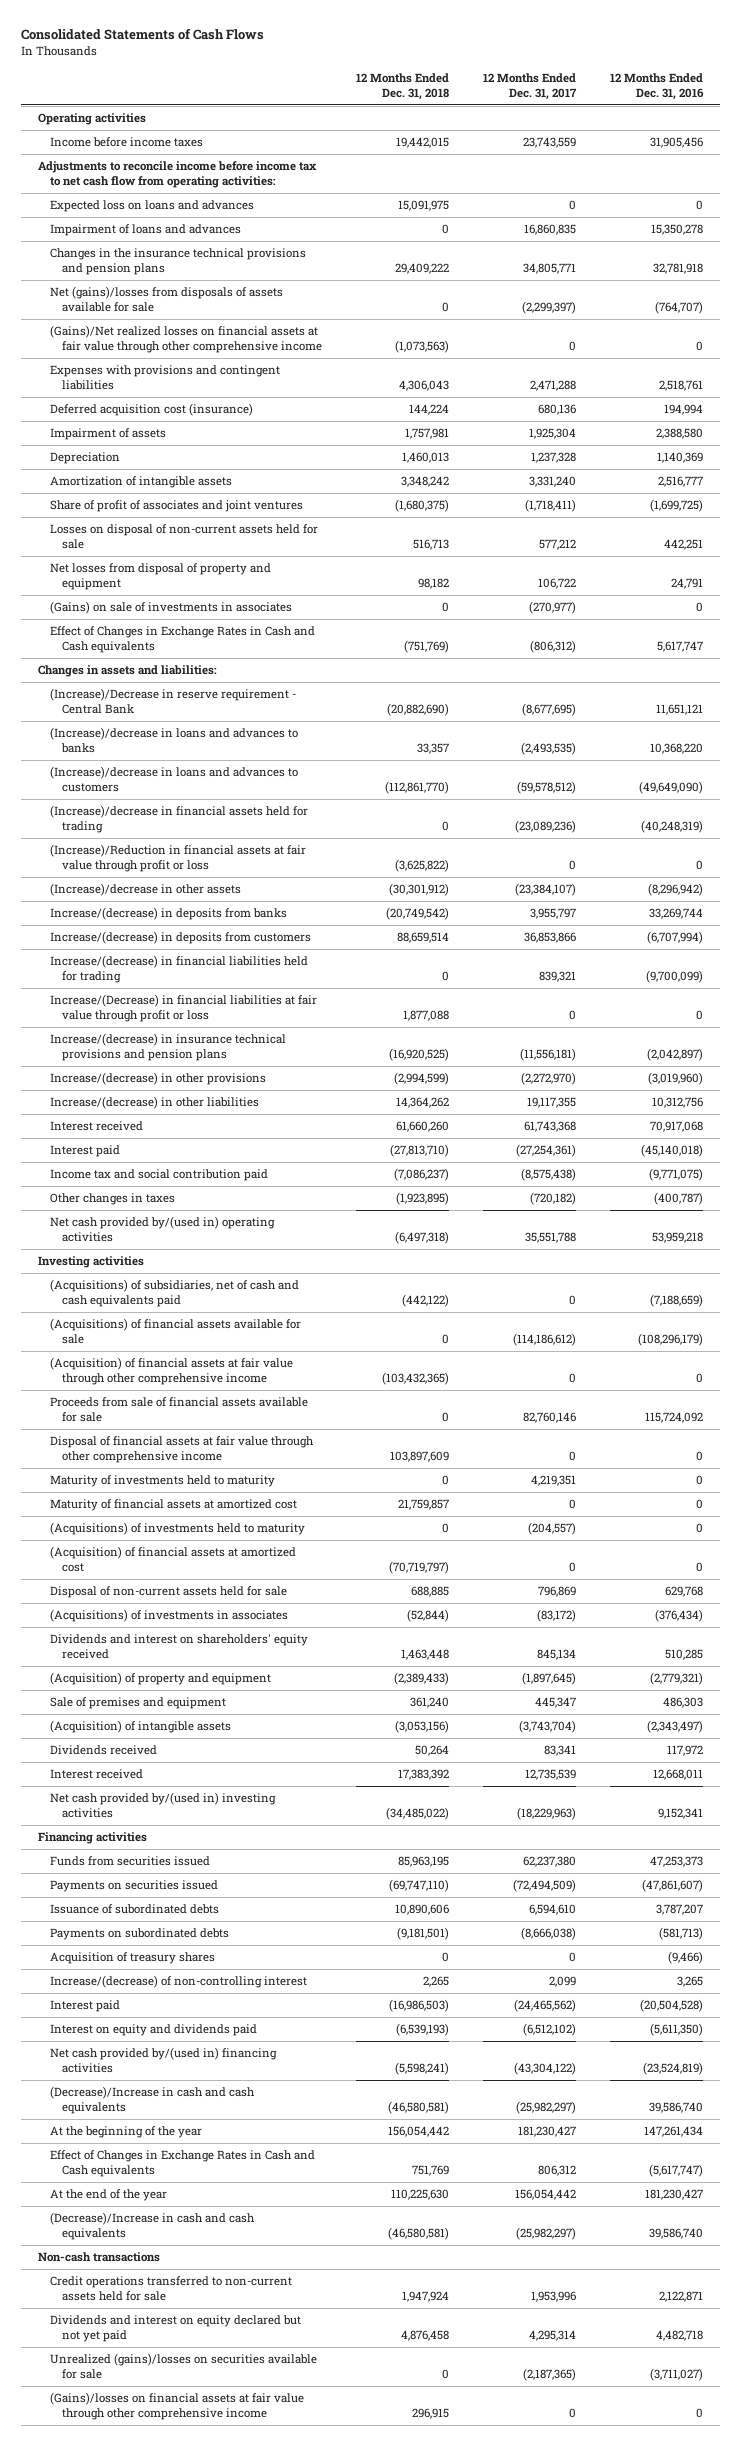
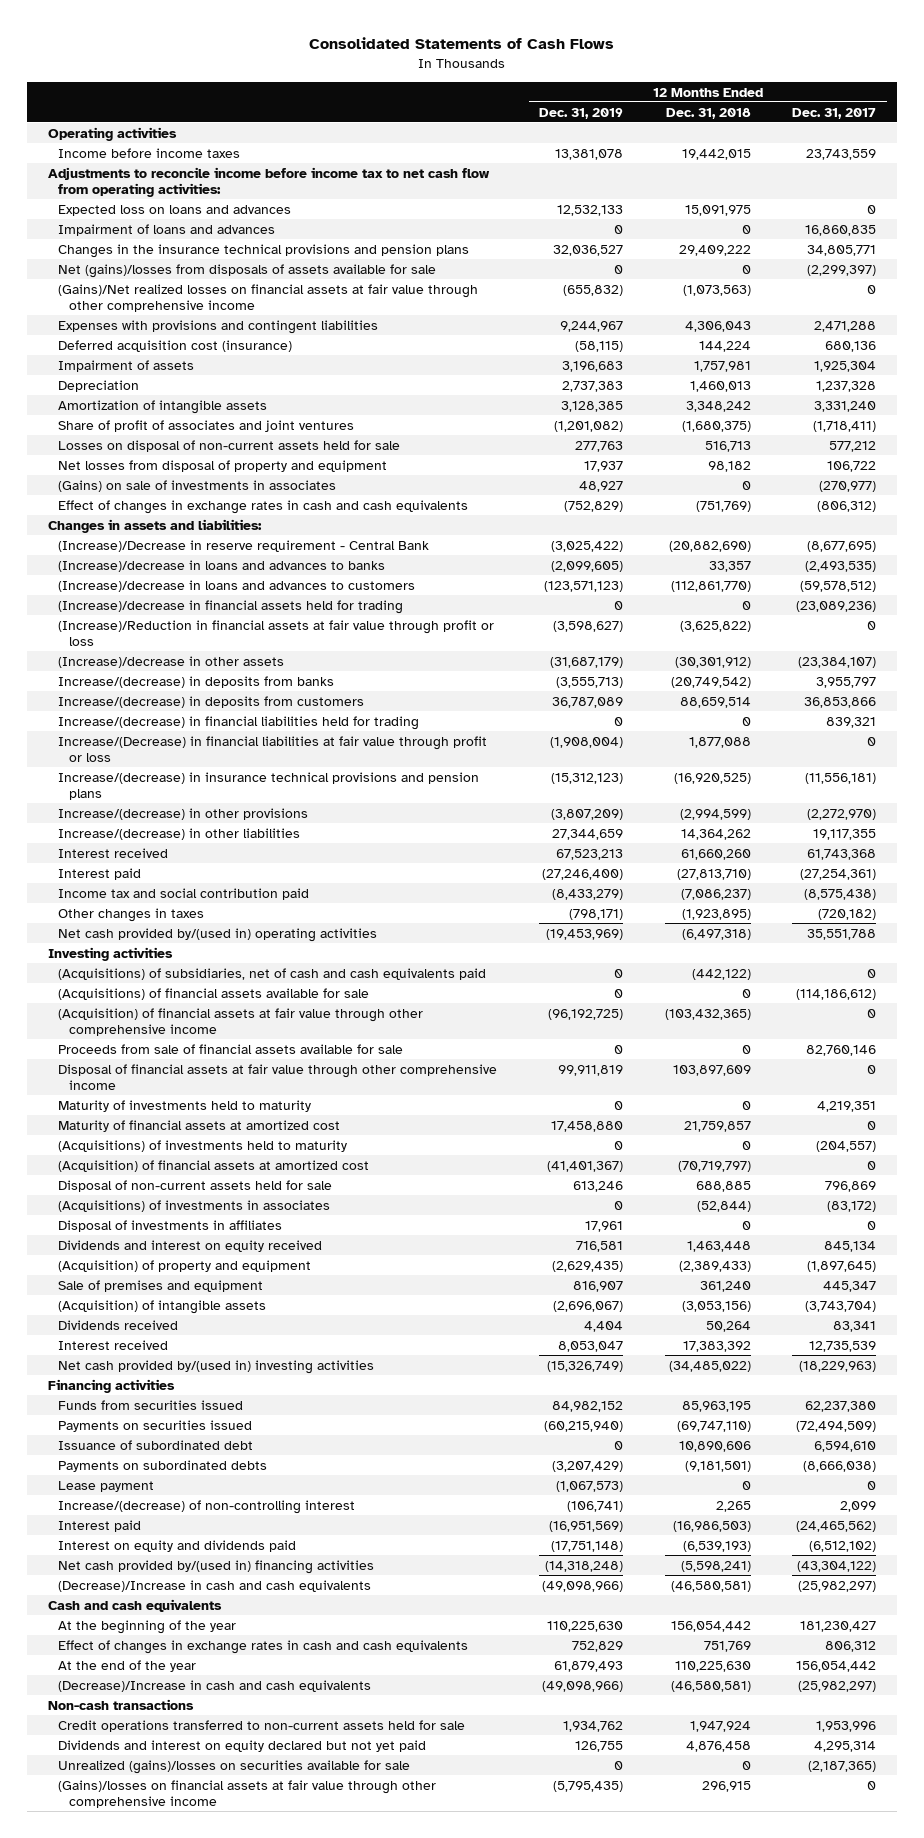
- | 12 Months Ended Dec. 31, 2018 | 12 Months Ended Dec. 31, 2017 | 12 Months Ended Dec. 31, 2016
+ | 12 Months Ended Dec. 31, 2019 | 12 Months Ended Dec. 31, 2018 | 12 Months Ended Dec. 31, 2017
- Effect of Changes in Exchange Rates in Cash and Cash equivalents | (751,769) | (806,312) | 5,617,747
+ Effect of changes in exchange rates in cash and cash equivalents | (752,829) | (751,769) | (806,312)
- Dividends and interest on shareholders' equity received | 1,463,448 | 845,134 | 510,285
+ Disposal of investments in affiliates | 17,961 | 0 | 0
+ Dividends and interest on equity received | 716,581 | 1,463,448 | 845,134
- Issuance of subordinated debts | 10,890,606 | 6,594,610 | 3,787,207
+ Issuance of subordinated debt | 0 | 10,890,606 | 6,594,610
- Acquisition of treasury shares | 0 | 0 | (9,466)
+ Lease payment | (1,067,573) | 0 | 0
+ Cash and cash equivalents
- Effect of Changes in Exchange Rates in Cash and Cash equivalents | 751,769 | 806,312 | (5,617,747)
+ Effect of changes in exchange rates in cash and cash equivalents | 752,829 | 751,769 | 806,312

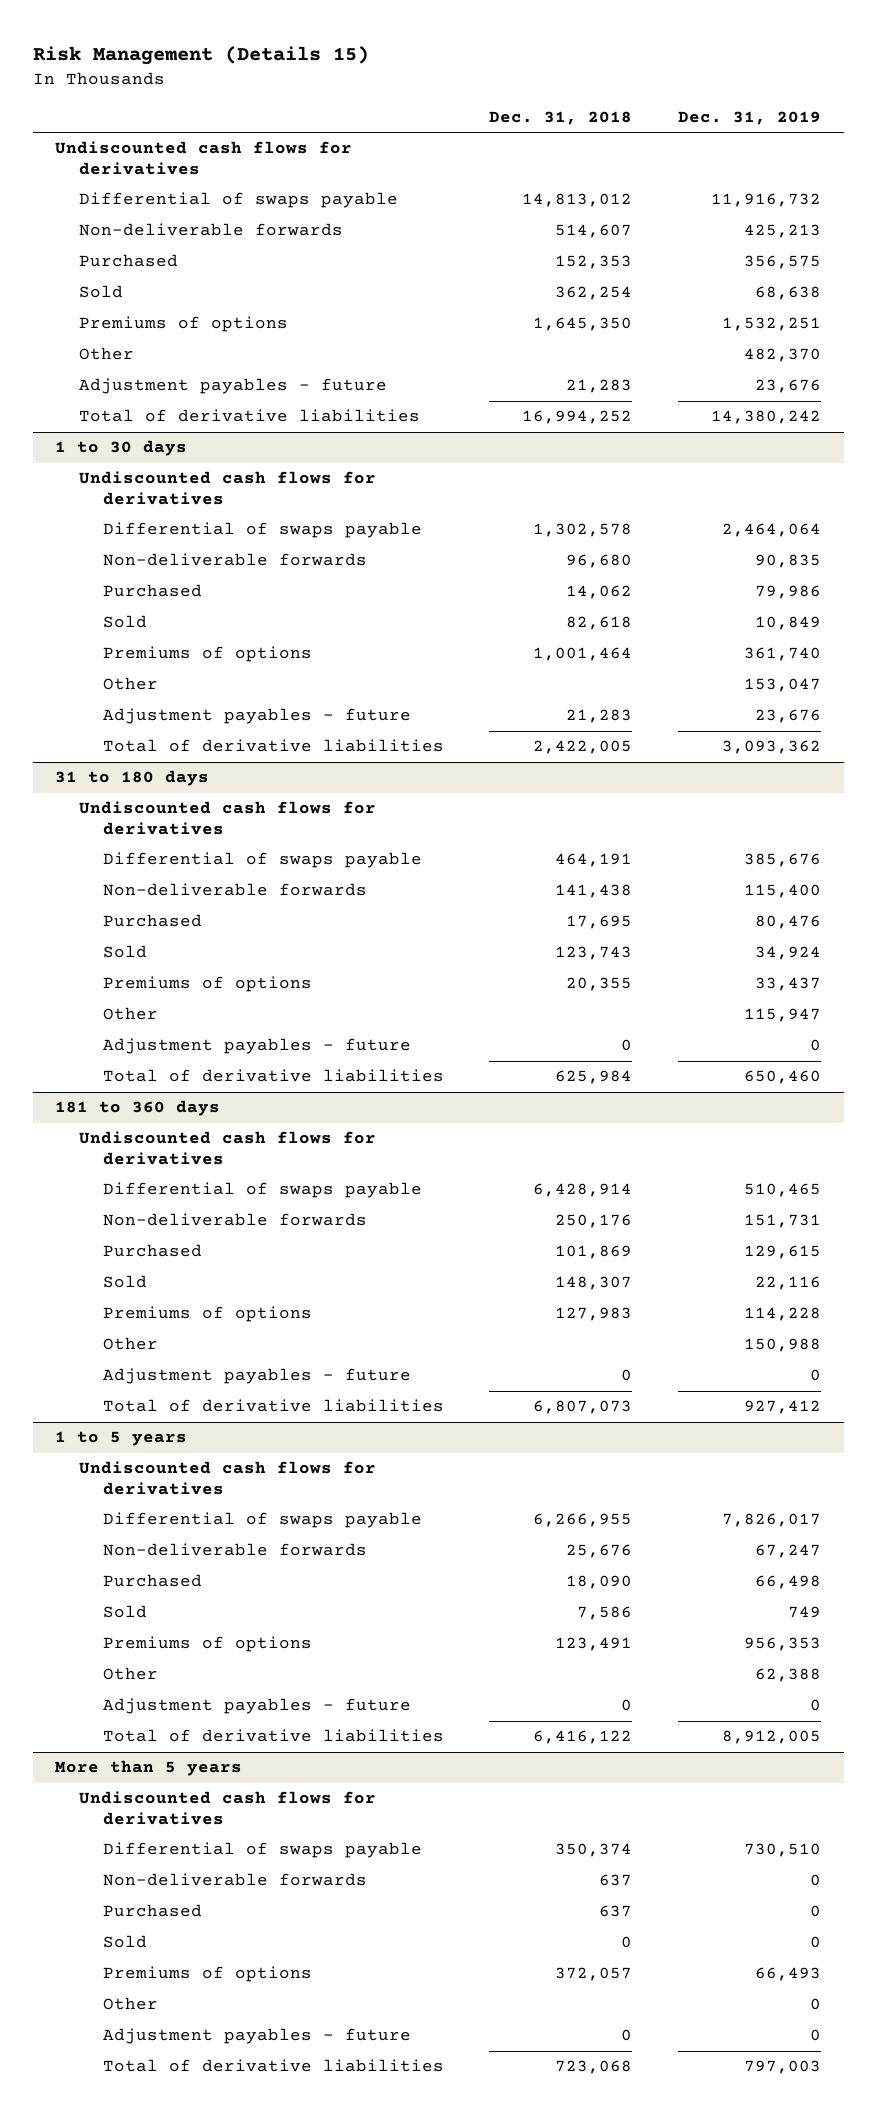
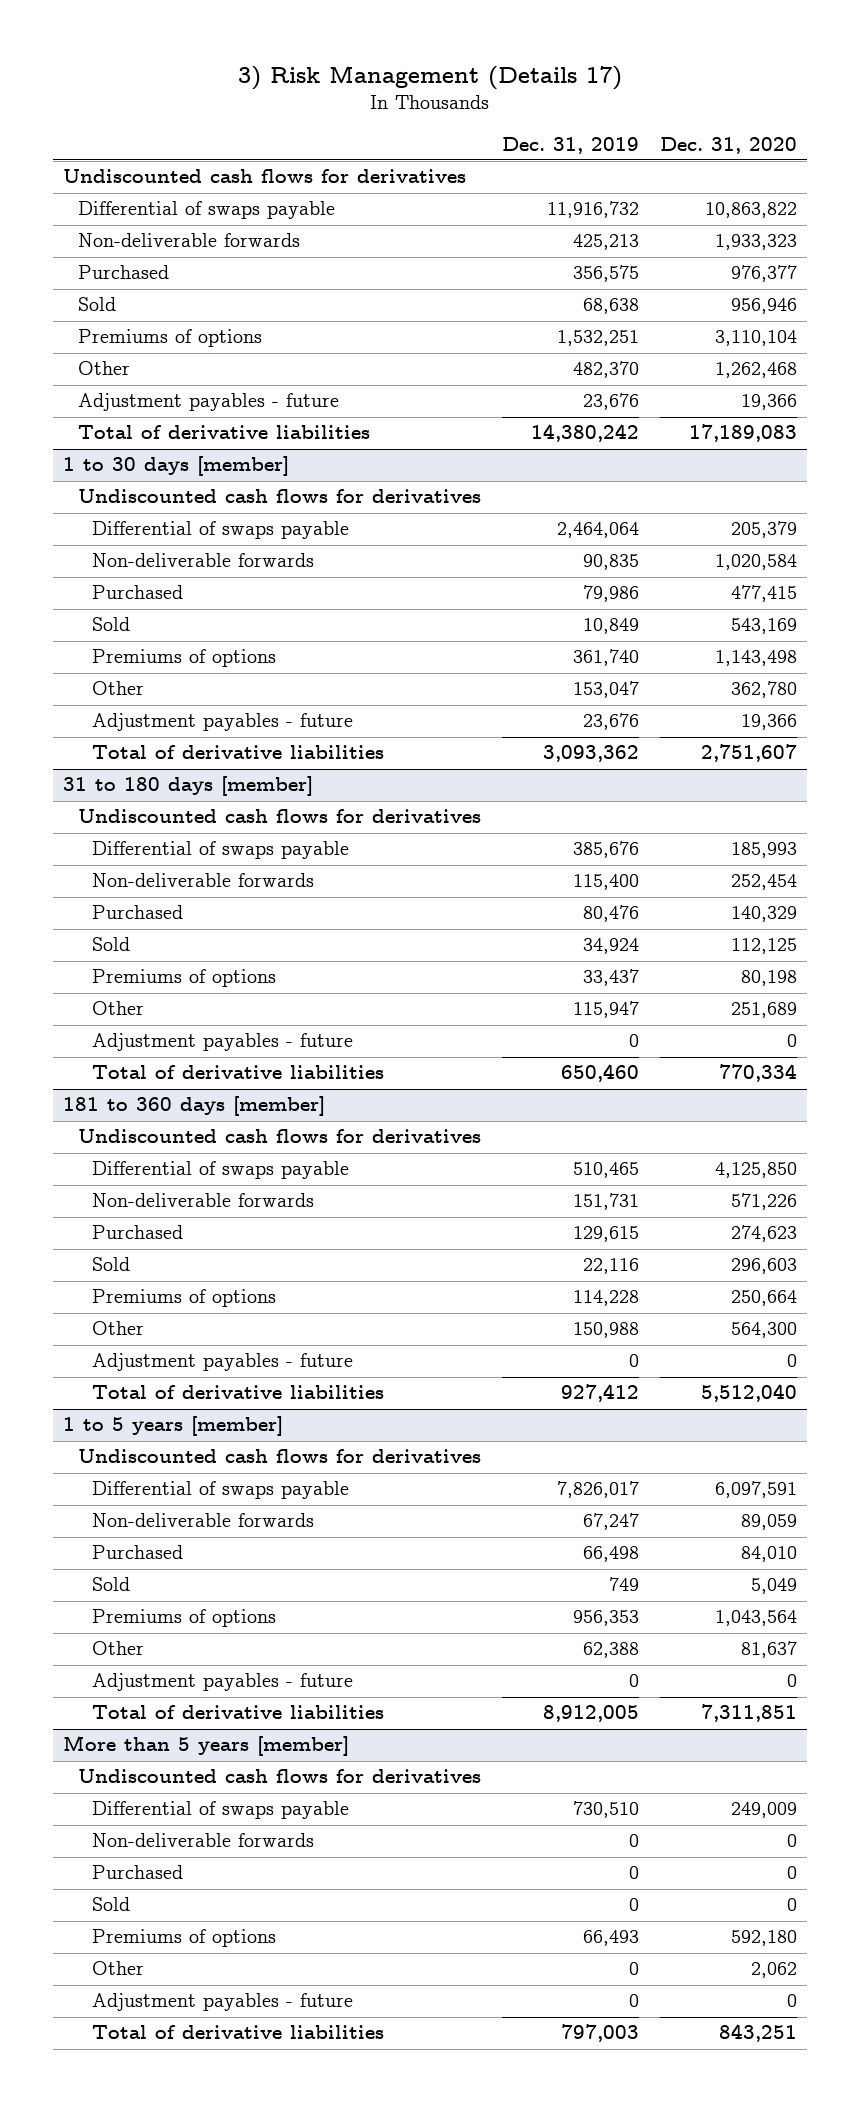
- Risk Management (Details 15)
+ 3) Risk Management (Details 17)
- | Dec. 31, 2018 | Dec. 31, 2019
+ | Dec. 31, 2019 | Dec. 31, 2020
- 1 to 30 days
+ 1 to 30 days [member]
- 31 to 180 days
+ 31 to 180 days [member]
- 181 to 360 days
+ 181 to 360 days [member]
- 1 to 5 years
+ 1 to 5 years [member]
- More than 5 years
+ More than 5 years [member]

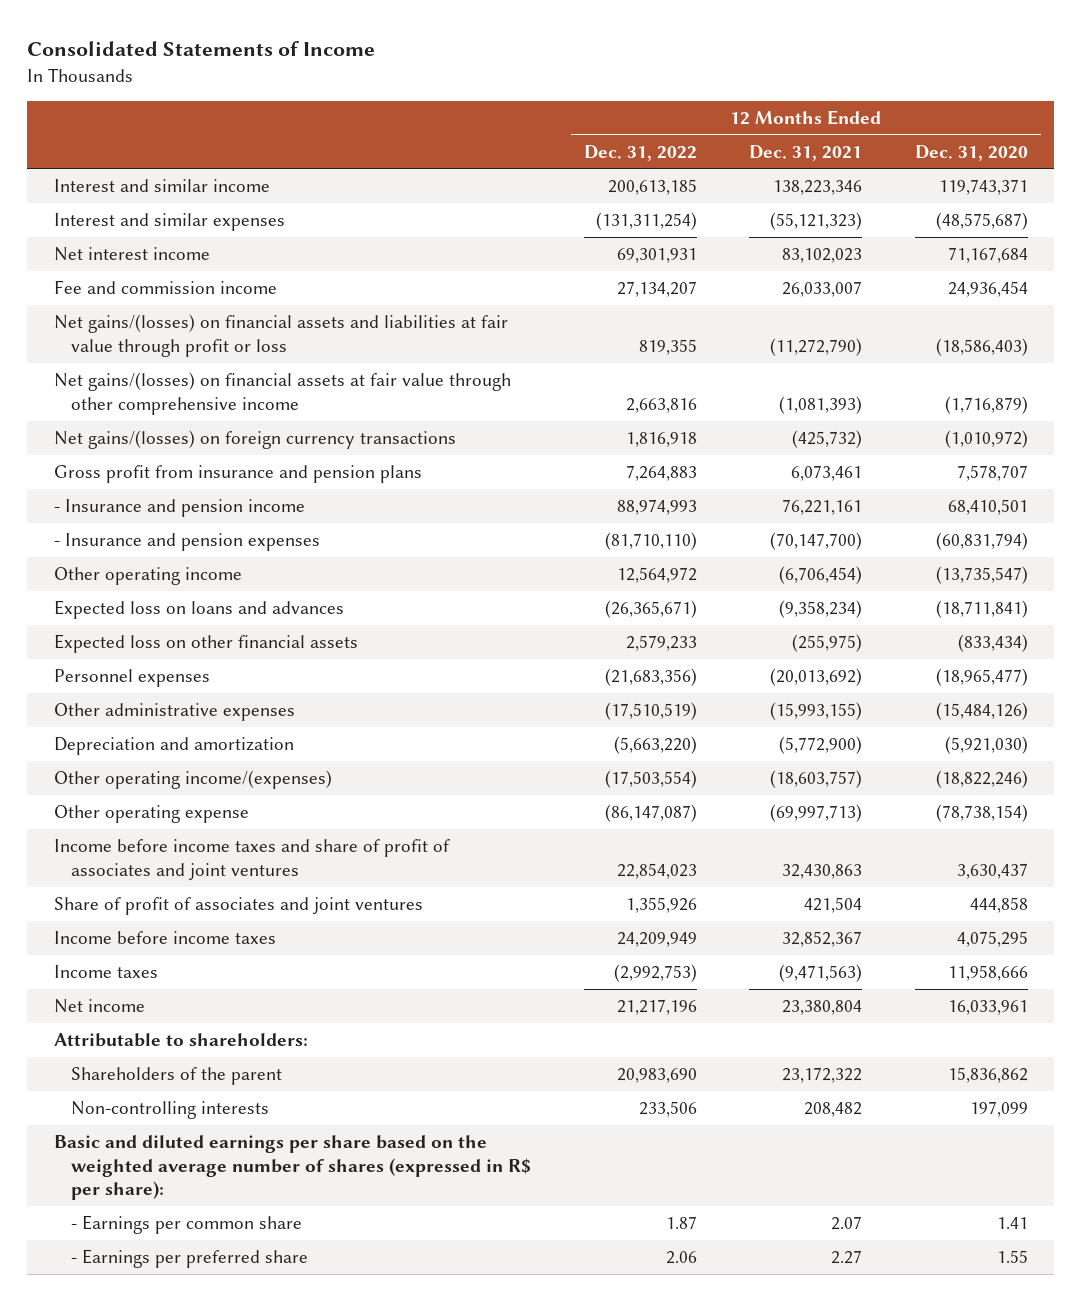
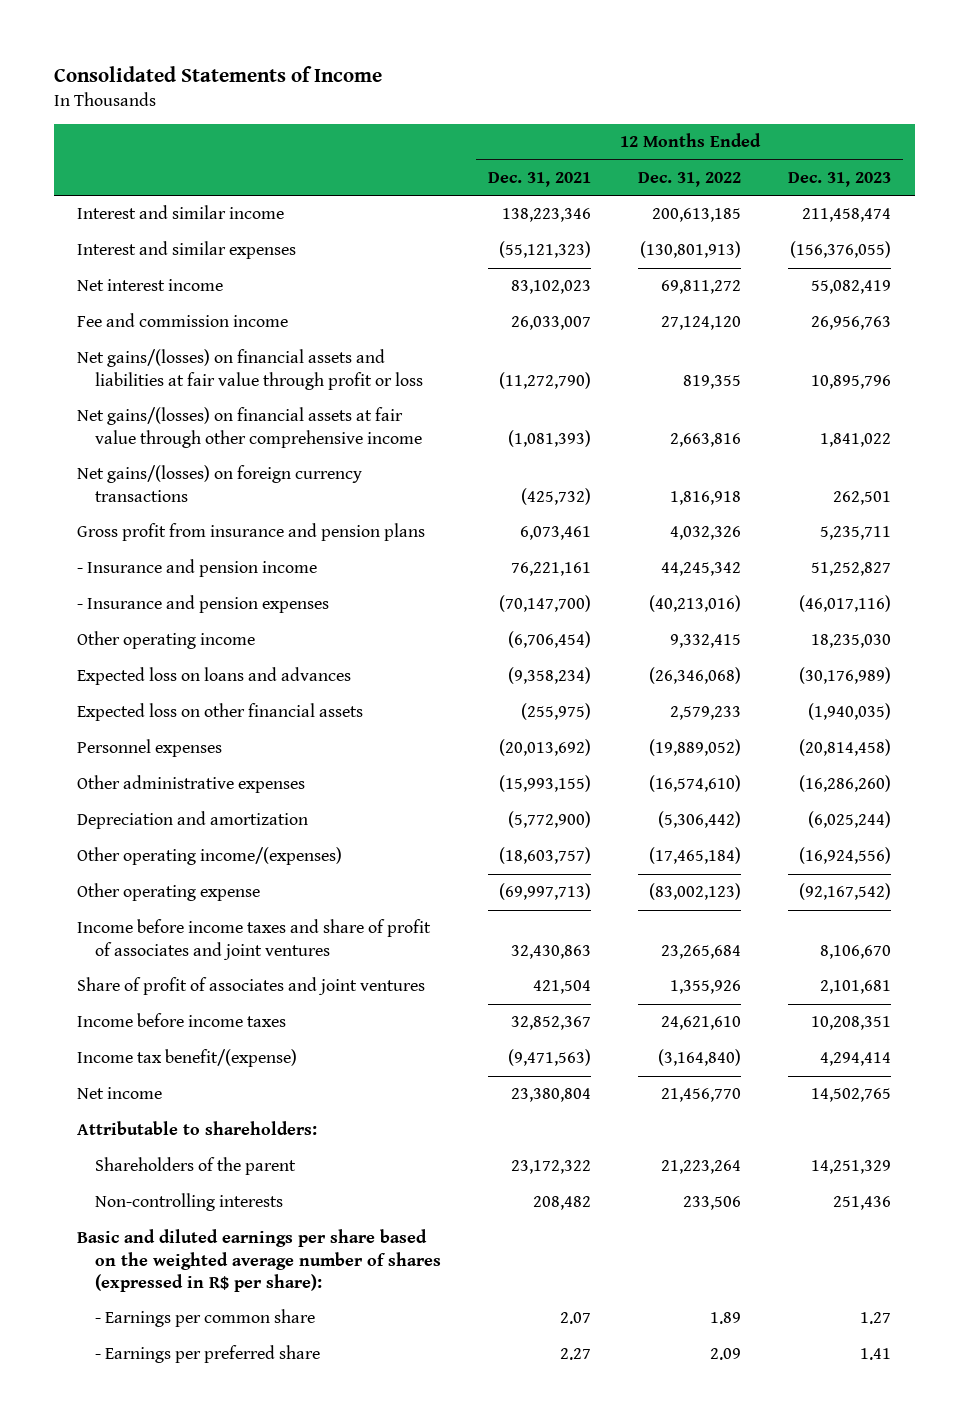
- | 12 Months Ended Dec. 31, 2022 | 12 Months Ended Dec. 31, 2021 | 12 Months Ended Dec. 31, 2020
+ | 12 Months Ended Dec. 31, 2021 | 12 Months Ended Dec. 31, 2022 | 12 Months Ended Dec. 31, 2023
- Interest and similar expenses | (131,311,254) | (55,121,323) | (48,575,687)
- Net interest income | 69,301,931 | 83,102,023 | 71,167,684
- Fee and commission income | 27,134,207 | 26,033,007 | 24,936,454
+ Interest and similar expenses | (55,121,323) | (130,801,913) | (156,376,055)
+ Net interest income | 83,102,023 | 69,811,272 | 55,082,419
+ Fee and commission income | 26,033,007 | 27,124,120 | 26,956,763
- Gross profit from insurance and pension plans | 7,264,883 | 6,073,461 | 7,578,707
- - Insurance and pension income | 88,974,993 | 76,221,161 | 68,410,501
- - Insurance and pension expenses | (81,710,110) | (70,147,700) | (60,831,794)
- Other operating income | 12,564,972 | (6,706,454) | (13,735,547)
- Expected loss on loans and advances | (26,365,671) | (9,358,234) | (18,711,841)
+ Gross profit from insurance and pension plans | 6,073,461 | 4,032,326 | 5,235,711
+ - Insurance and pension income | 76,221,161 | 44,245,342 | 51,252,827
+ - Insurance and pension expenses | (70,147,700) | (40,213,016) | (46,017,116)
+ Other operating income | (6,706,454) | 9,332,415 | 18,235,030
+ Expected loss on loans and advances | (9,358,234) | (26,346,068) | (30,176,989)
- Personnel expenses | (21,683,356) | (20,013,692) | (18,965,477)
- Other administrative expenses | (17,510,519) | (15,993,155) | (15,484,126)
- Depreciation and amortization | (5,663,220) | (5,772,900) | (5,921,030)
- Other operating income/(expenses) | (17,503,554) | (18,603,757) | (18,822,246)
- Other operating expense | (86,147,087) | (69,997,713) | (78,738,154)
- Income before income taxes and share of profit of associates and joint ventures | 22,854,023 | 32,430,863 | 3,630,437
+ Personnel expenses | (20,013,692) | (19,889,052) | (20,814,458)
+ Other administrative expenses | (15,993,155) | (16,574,610) | (16,286,260)
+ Depreciation and amortization | (5,772,900) | (5,306,442) | (6,025,244)
+ Other operating income/(expenses) | (18,603,757) | (17,465,184) | (16,924,556)
+ Other operating expense | (69,997,713) | (83,002,123) | (92,167,542)
+ Income before income taxes and share of profit of associates and joint ventures | 32,430,863 | 23,265,684 | 8,106,670
- Income before income taxes | 24,209,949 | 32,852,367 | 4,075,295
- Income taxes | (2,992,753) | (9,471,563) | 11,958,666
- Net income | 21,217,196 | 23,380,804 | 16,033,961
+ Income before income taxes | 32,852,367 | 24,621,610 | 10,208,351
+ Income tax benefit/(expense) | (9,471,563) | (3,164,840) | 4,294,414
+ Net income | 23,380,804 | 21,456,770 | 14,502,765
- Shareholders of the parent | 20,983,690 | 23,172,322 | 15,836,862
+ Shareholders of the parent | 23,172,322 | 21,223,264 | 14,251,329
- - Earnings per common share | 1.87 | 2.07 | 1.41
- - Earnings per preferred share | 2.06 | 2.27 | 1.55
+ - Earnings per common share | 2.07 | 1.89 | 1.27
+ - Earnings per preferred share | 2.27 | 2.09 | 1.41

